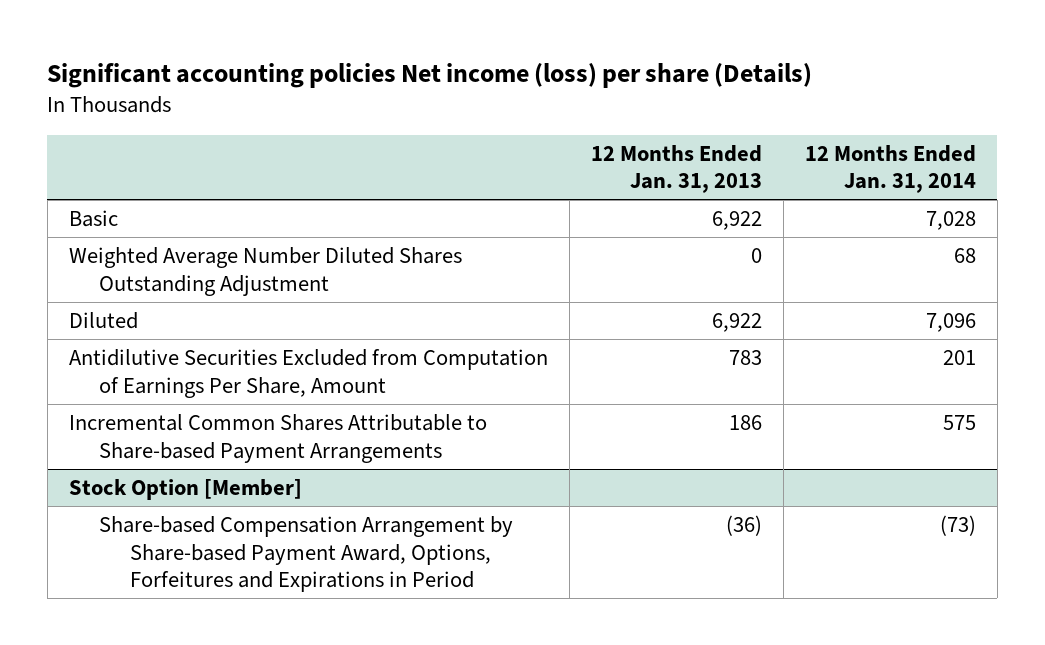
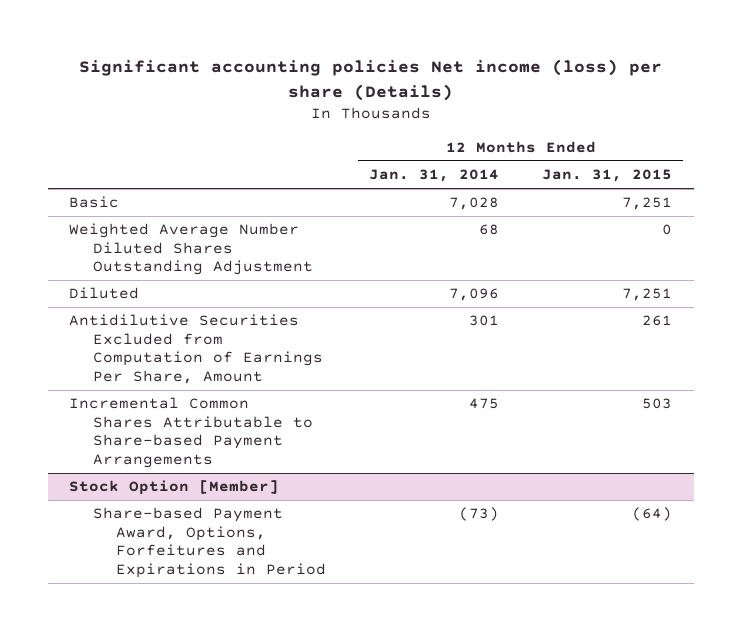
- | 12 Months Ended Jan. 31, 2013 | 12 Months Ended Jan. 31, 2014
+ | 12 Months Ended Jan. 31, 2014 | 12 Months Ended Jan. 31, 2015
- Antidilutive Securities Excluded from Computation of Earnings Per Share, Amount | 783 | 201
- Incremental Common Shares Attributable to Share-based Payment Arrangements | 186 | 575
+ Antidilutive Securities Excluded from Computation of Earnings Per Share, Amount | 301 | 261
+ Incremental Common Shares Attributable to Share-based Payment Arrangements | 475 | 503
@ Stock Option [Member]
- Share-based Compensation Arrangement by Share-based Payment Award, Options, Forfeitures and Expirations in Period | (36) | (73)
+ Share-based Payment Award, Options, Forfeitures and Expirations in Period | (73) | (64)

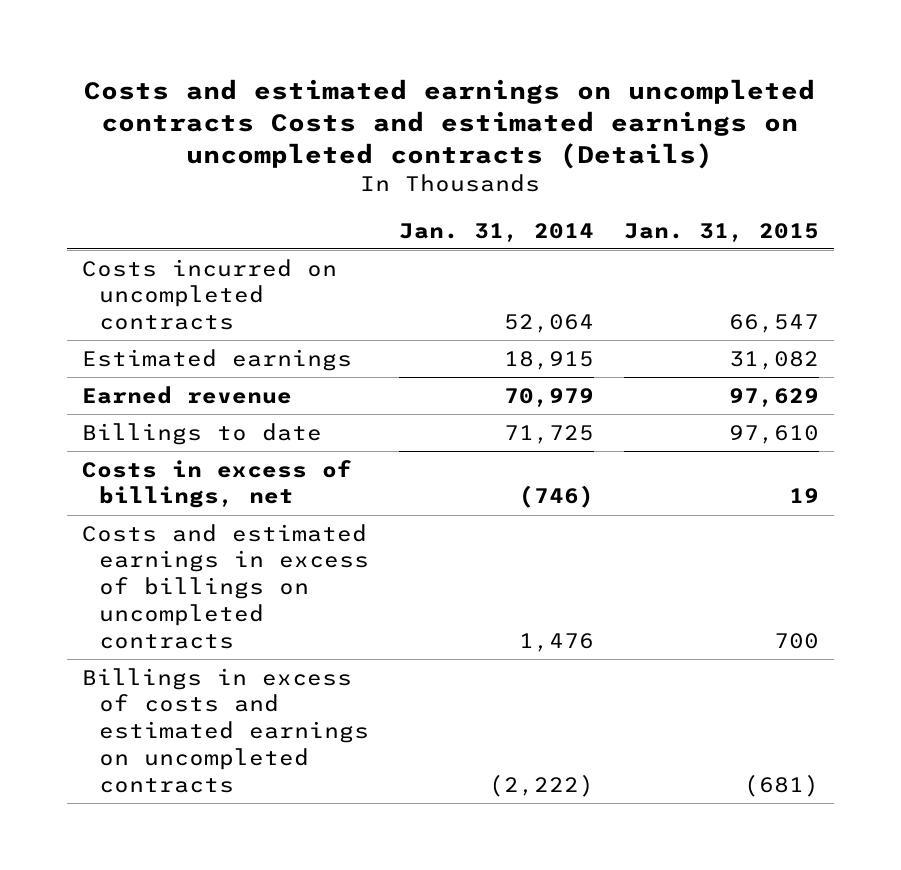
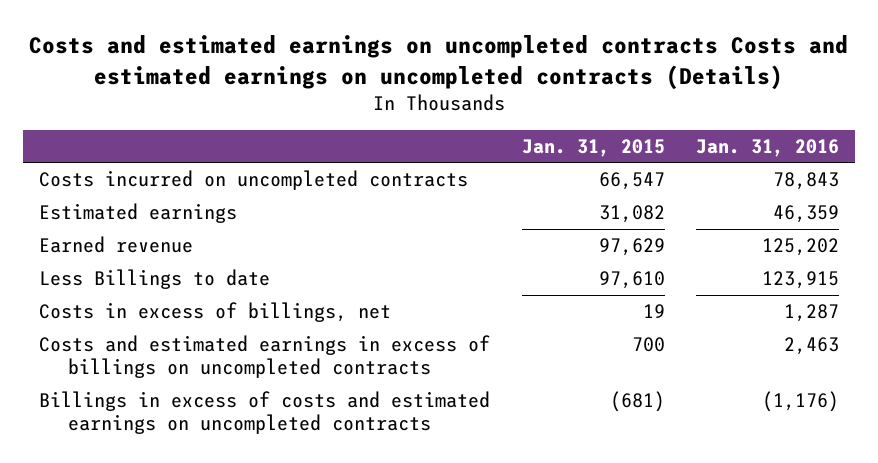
- | Jan. 31, 2014 | Jan. 31, 2015
+ | Jan. 31, 2015 | Jan. 31, 2016
- Billings to date | 71,725 | 97,610
+ Less Billings to date | 97,610 | 123,915

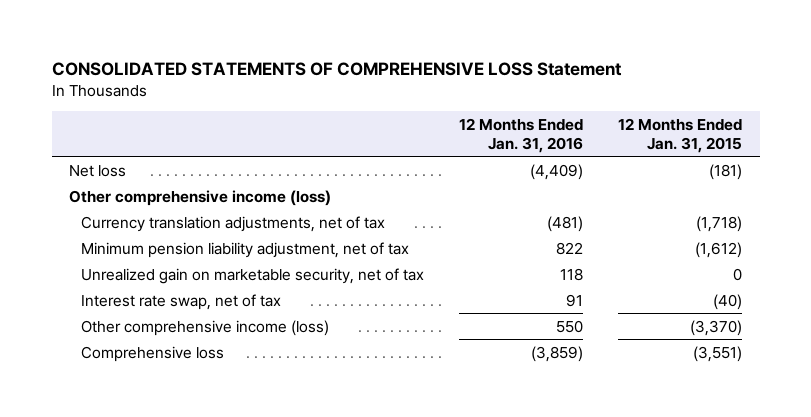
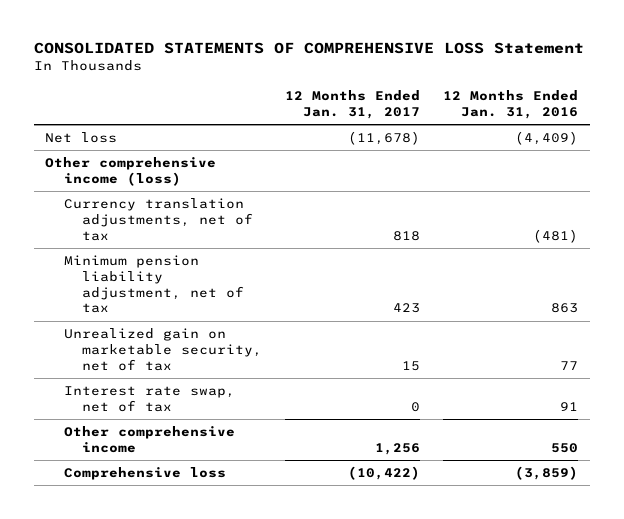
- | 12 Months Ended Jan. 31, 2016 | 12 Months Ended Jan. 31, 2015
+ | 12 Months Ended Jan. 31, 2017 | 12 Months Ended Jan. 31, 2016
- Minimum pension liability adjustment, net of tax | 822 | (1,612)
- Unrealized gain on marketable security, net of tax | 118 | 0
+ Minimum pension liability adjustment, net of tax | 423 | 863
+ Unrealized gain on marketable security, net of tax | 15 | 77
- Other comprehensive income (loss) | 550 | (3,370)
+ Other comprehensive income | 1,256 | 550

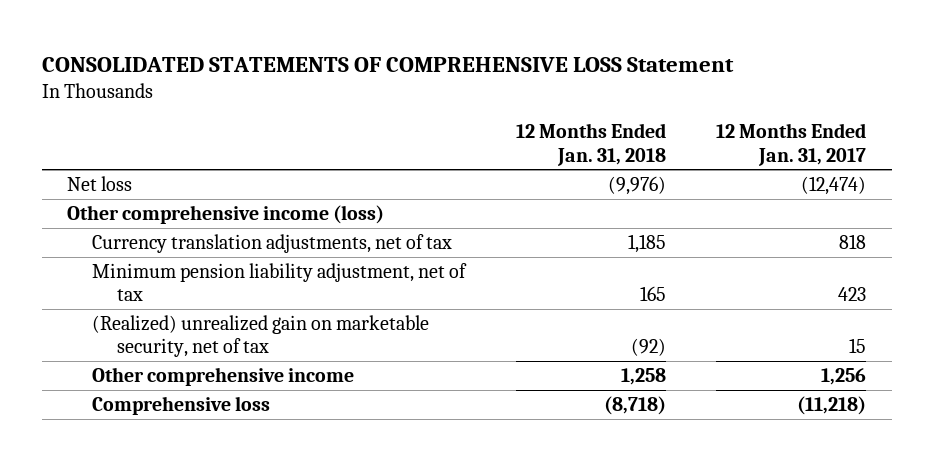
- | 12 Months Ended Jan. 31, 2017 | 12 Months Ended Jan. 31, 2016
+ | 12 Months Ended Jan. 31, 2018 | 12 Months Ended Jan. 31, 2017
- Net loss | (11,678) | (4,409)
+ Net loss | (9,976) | (12,474)
- Unrealized gain on marketable security, net of tax | 15 | 77
- Interest rate swap, net of tax | 0 | 91
+ (Realized) unrealized gain on marketable security, net of tax | (92) | 15
- Comprehensive loss | (10,422) | (3,859)
+ Comprehensive loss | (8,718) | (11,218)

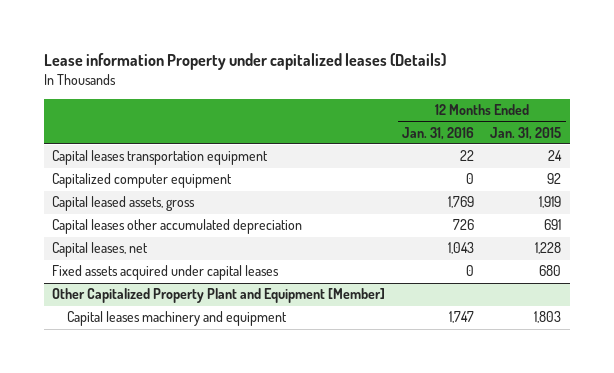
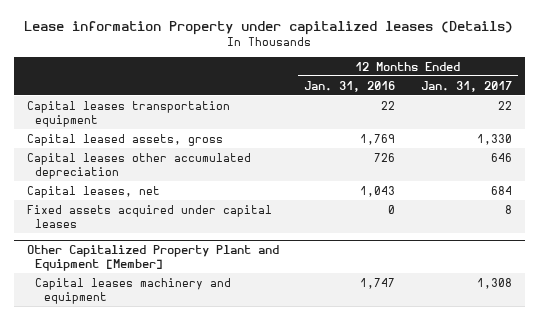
- | 12 Months Ended Jan. 31, 2016 | 12 Months Ended Jan. 31, 2015
+ | 12 Months Ended Jan. 31, 2016 | 12 Months Ended Jan. 31, 2017
- Capitalized computer equipment | 0 | 92

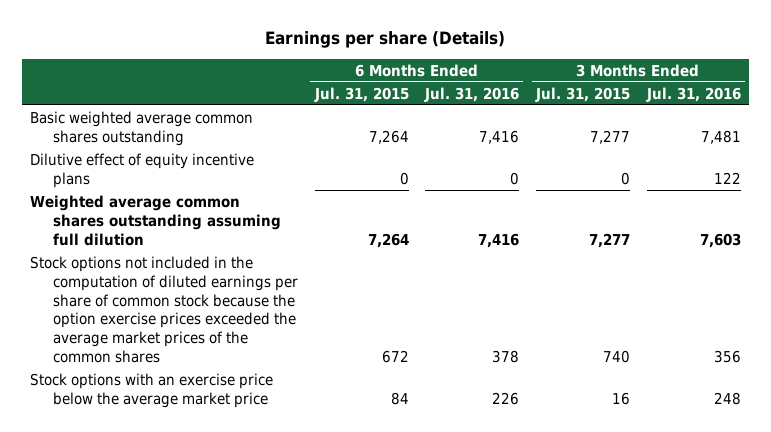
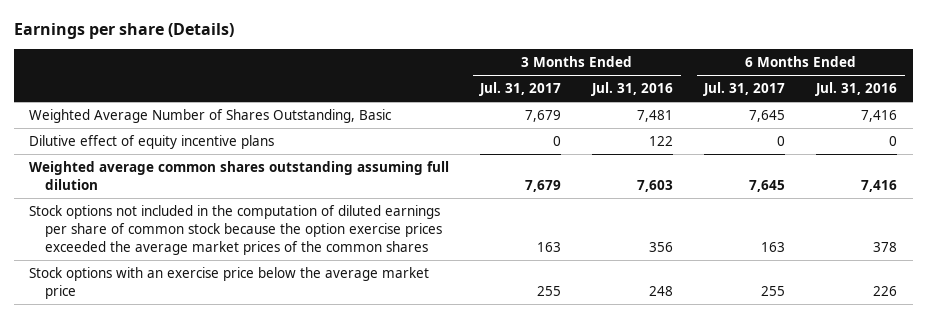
- | 6 Months Ended Jul. 31, 2015 | 6 Months Ended Jul. 31, 2016 | 3 Months Ended Jul. 31, 2015 | 3 Months Ended Jul. 31, 2016
+ | 3 Months Ended Jul. 31, 2017 | 3 Months Ended Jul. 31, 2016 | 6 Months Ended Jul. 31, 2017 | 6 Months Ended Jul. 31, 2016
- Basic weighted average common shares outstanding | 7,264 | 7,416 | 7,277 | 7,481
+ Weighted Average Number of Shares Outstanding, Basic | 7,679 | 7,481 | 7,645 | 7,416

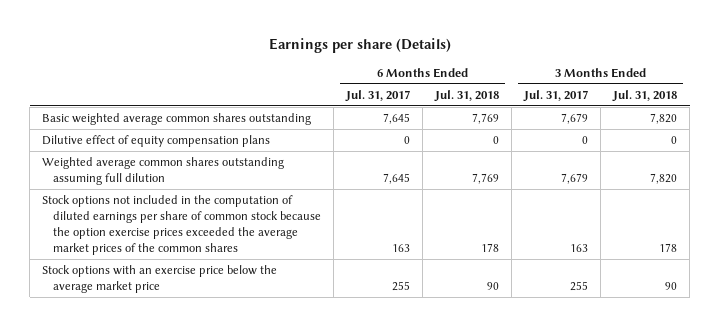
- | 3 Months Ended Jul. 31, 2017 | 3 Months Ended Jul. 31, 2016 | 6 Months Ended Jul. 31, 2017 | 6 Months Ended Jul. 31, 2016
+ | 6 Months Ended Jul. 31, 2017 | 6 Months Ended Jul. 31, 2018 | 3 Months Ended Jul. 31, 2017 | 3 Months Ended Jul. 31, 2018
- Weighted Average Number of Shares Outstanding, Basic | 7,679 | 7,481 | 7,645 | 7,416
- Dilutive effect of equity incentive plans | 0 | 122 | 0 | 0
+ Basic weighted average common shares outstanding | 7,645 | 7,769 | 7,679 | 7,820
+ Dilutive effect of equity compensation plans | 0 | 0 | 0 | 0

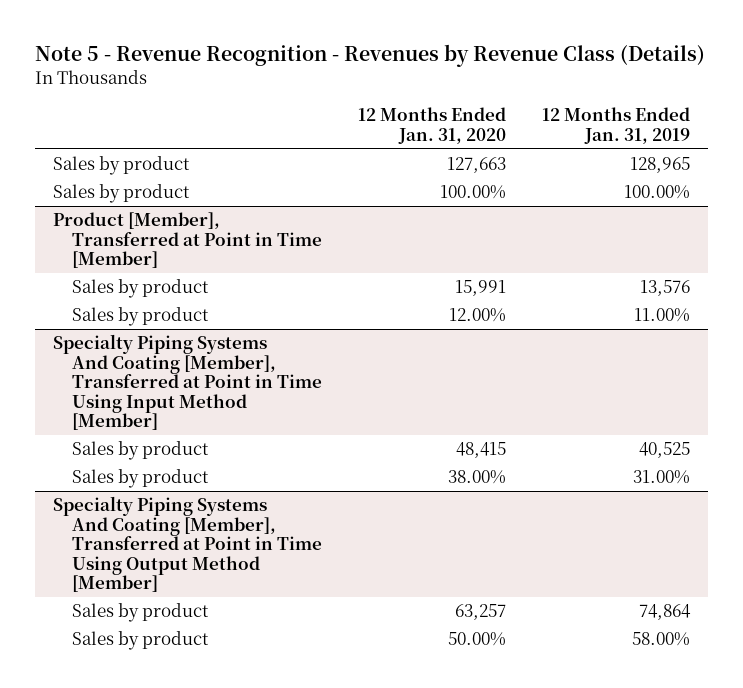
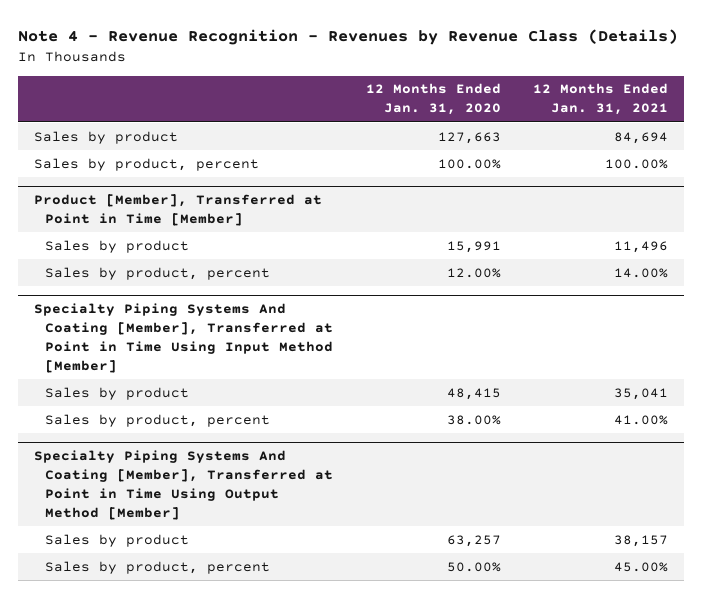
- Note 5 - Revenue Recognition - Revenues by Revenue Class (Details)
+ Note 4 - Revenue Recognition - Revenues by Revenue Class (Details)
- | 12 Months Ended Jan. 31, 2020 | 12 Months Ended Jan. 31, 2019
+ | 12 Months Ended Jan. 31, 2020 | 12 Months Ended Jan. 31, 2021
- Sales by product | 100.00% | 100.00%
+ Sales by product, percent | 100.00% | 100.00%
@ Product [Member], Transferred at Point in Time [Member]
- Sales by product | 12.00% | 11.00%
+ Sales by product, percent | 12.00% | 14.00%
@ Specialty Piping Systems And Coating [Member], Transferred at Point in Time Using Input Method [Member]
- Sales by product | 38.00% | 31.00%
+ Sales by product, percent | 38.00% | 41.00%
@ Specialty Piping Systems And Coating [Member], Transferred at Point in Time Using Output Method [Member]
- Sales by product | 50.00% | 58.00%
+ Sales by product, percent | 50.00% | 45.00%

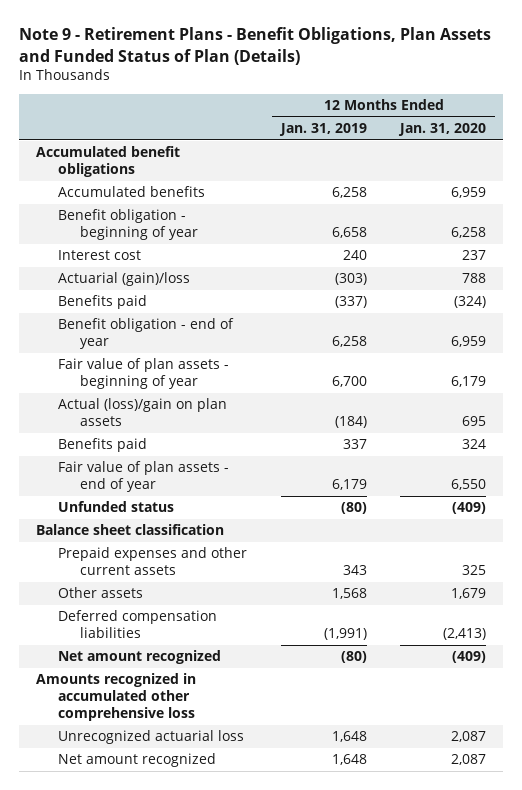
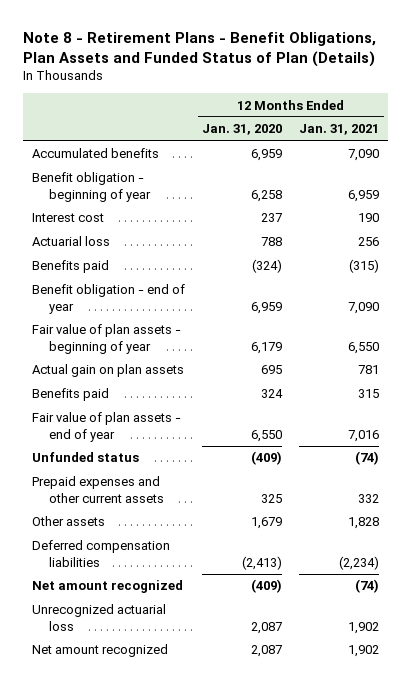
- Note 9 - Retirement Plans - Benefit Obligations, Plan Assets and Funded Status of Plan (Details)
+ Note 8 - Retirement Plans - Benefit Obligations, Plan Assets and Funded Status of Plan (Details)
- | 12 Months Ended Jan. 31, 2019 | 12 Months Ended Jan. 31, 2020
+ | 12 Months Ended Jan. 31, 2020 | 12 Months Ended Jan. 31, 2021
- Accumulated benefit obligations
- Actuarial (gain)/loss | (303) | 788
+ Actuarial loss | 788 | 256
- Actual (loss)/gain on plan assets | (184) | 695
+ Actual gain on plan assets | 695 | 781
- Balance sheet classification
- Amounts recognized in accumulated other comprehensive loss

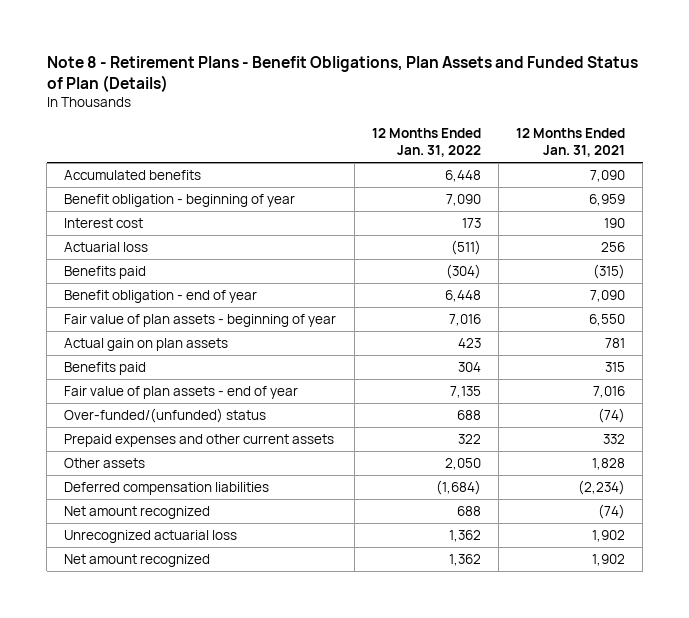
- | 12 Months Ended Jan. 31, 2020 | 12 Months Ended Jan. 31, 2021
+ | 12 Months Ended Jan. 31, 2022 | 12 Months Ended Jan. 31, 2021
- Unfunded status | (409) | (74)
+ Over-funded/(unfunded) status | 688 | (74)

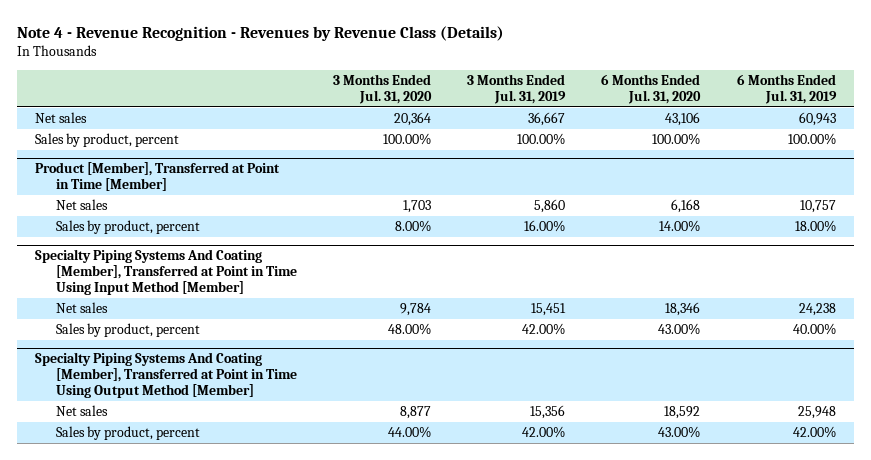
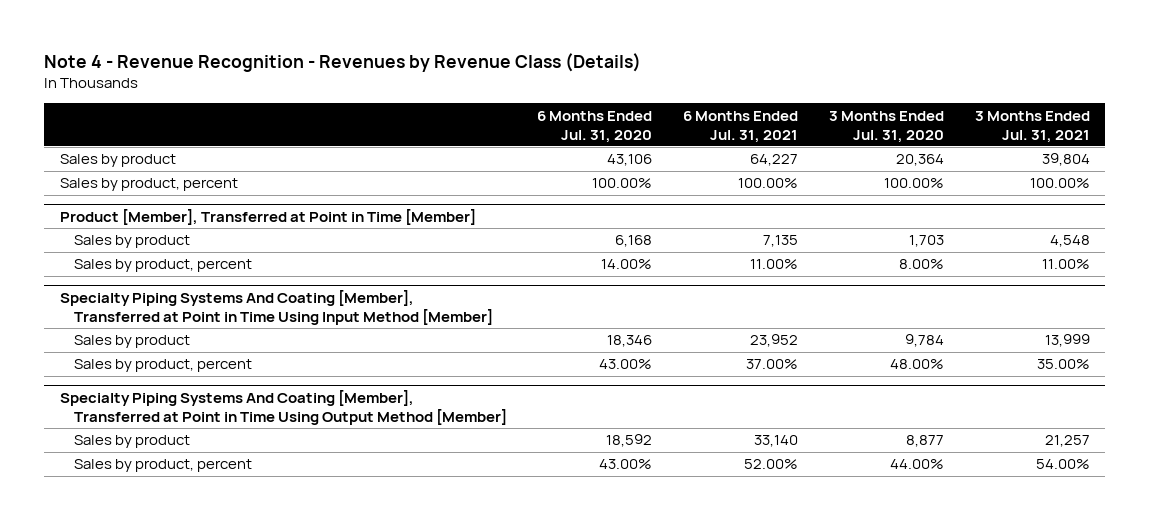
- | 3 Months Ended Jul. 31, 2020 | 3 Months Ended Jul. 31, 2019 | 6 Months Ended Jul. 31, 2020 | 6 Months Ended Jul. 31, 2019
+ | 6 Months Ended Jul. 31, 2020 | 6 Months Ended Jul. 31, 2021 | 3 Months Ended Jul. 31, 2020 | 3 Months Ended Jul. 31, 2021
- Net sales | 20,364 | 36,667 | 43,106 | 60,943
+ Sales by product | 43,106 | 64,227 | 20,364 | 39,804
@ Product [Member], Transferred at Point in Time [Member]
- Net sales | 1,703 | 5,860 | 6,168 | 10,757
+ Sales by product | 6,168 | 7,135 | 1,703 | 4,548
@ Specialty Piping Systems And Coating [Member], Transferred at Point in Time Using Input Method [Member]
- Net sales | 9,784 | 15,451 | 18,346 | 24,238
+ Sales by product | 18,346 | 23,952 | 9,784 | 13,999
@ Specialty Piping Systems And Coating [Member], Transferred at Point in Time Using Output Method [Member]
- Net sales | 8,877 | 15,356 | 18,592 | 25,948
+ Sales by product | 18,592 | 33,140 | 8,877 | 21,257

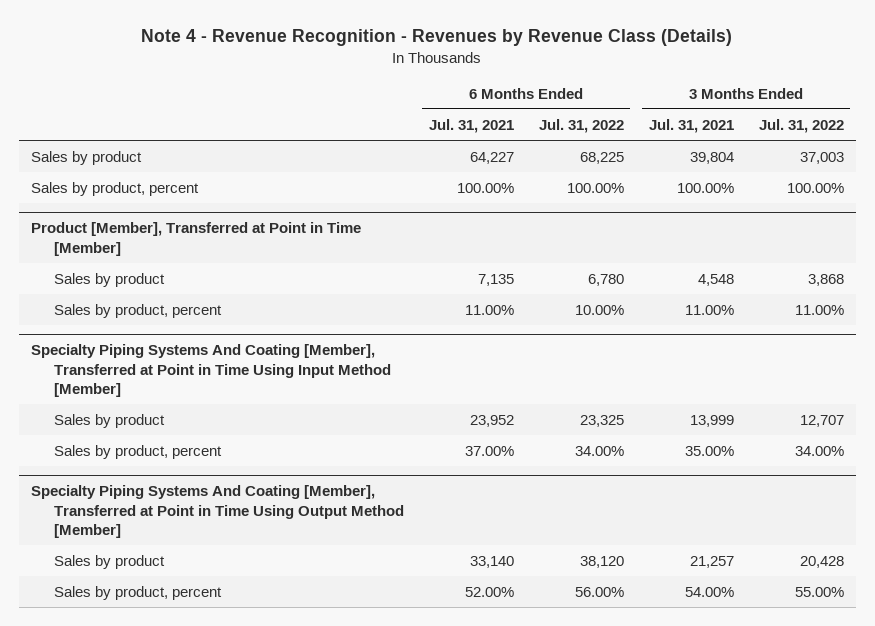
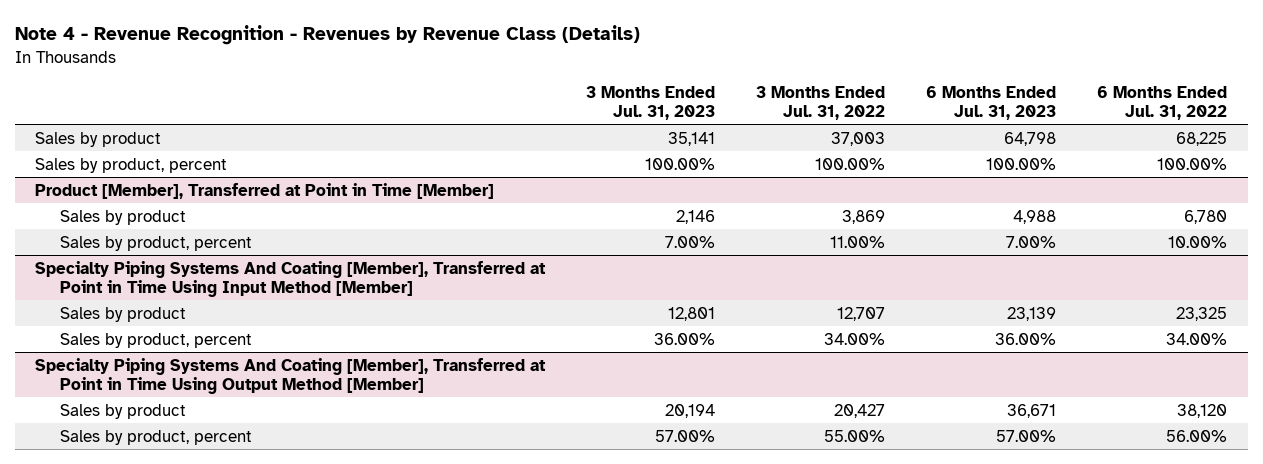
- | 6 Months Ended Jul. 31, 2021 | 6 Months Ended Jul. 31, 2022 | 3 Months Ended Jul. 31, 2021 | 3 Months Ended Jul. 31, 2022
+ | 3 Months Ended Jul. 31, 2023 | 3 Months Ended Jul. 31, 2022 | 6 Months Ended Jul. 31, 2023 | 6 Months Ended Jul. 31, 2022
@ Product [Member], Transferred at Point in Time [Member]
- Sales by product | 7,135 | 6,780 | 4,548 | 3,868
+ Sales by product | 2,146 | 3,869 | 4,988 | 6,780
@ Specialty Piping Systems And Coating [Member], Transferred at Point in Time Using Output Method [Member]
- Sales by product | 33,140 | 38,120 | 21,257 | 20,428
+ Sales by product | 20,194 | 20,427 | 36,671 | 38,120

